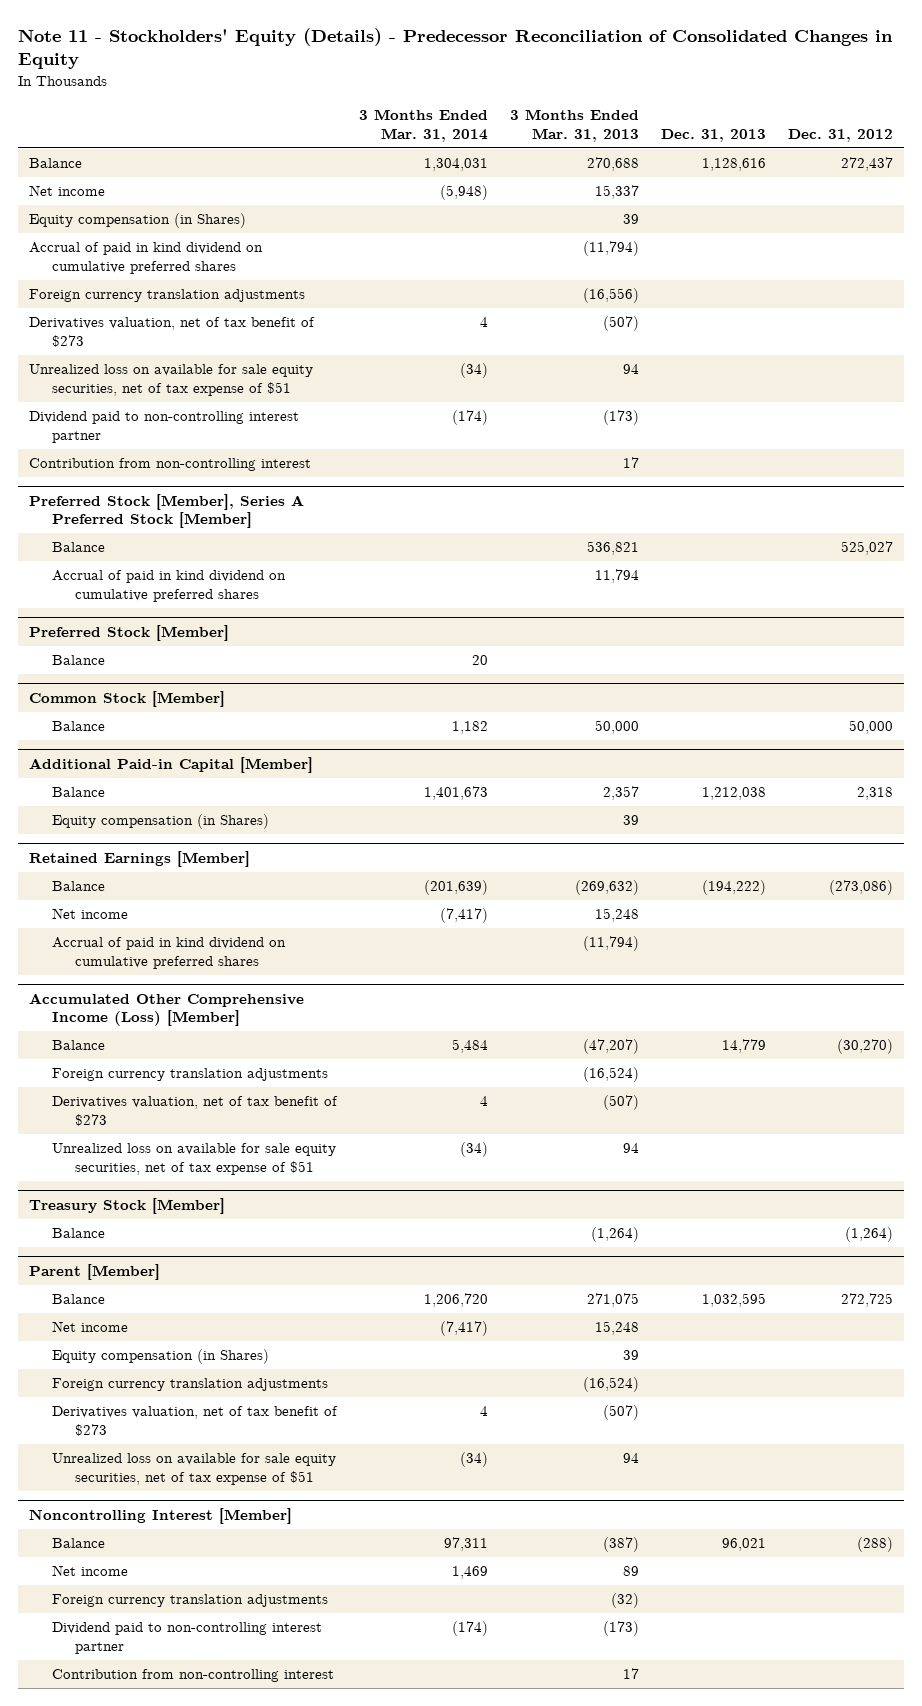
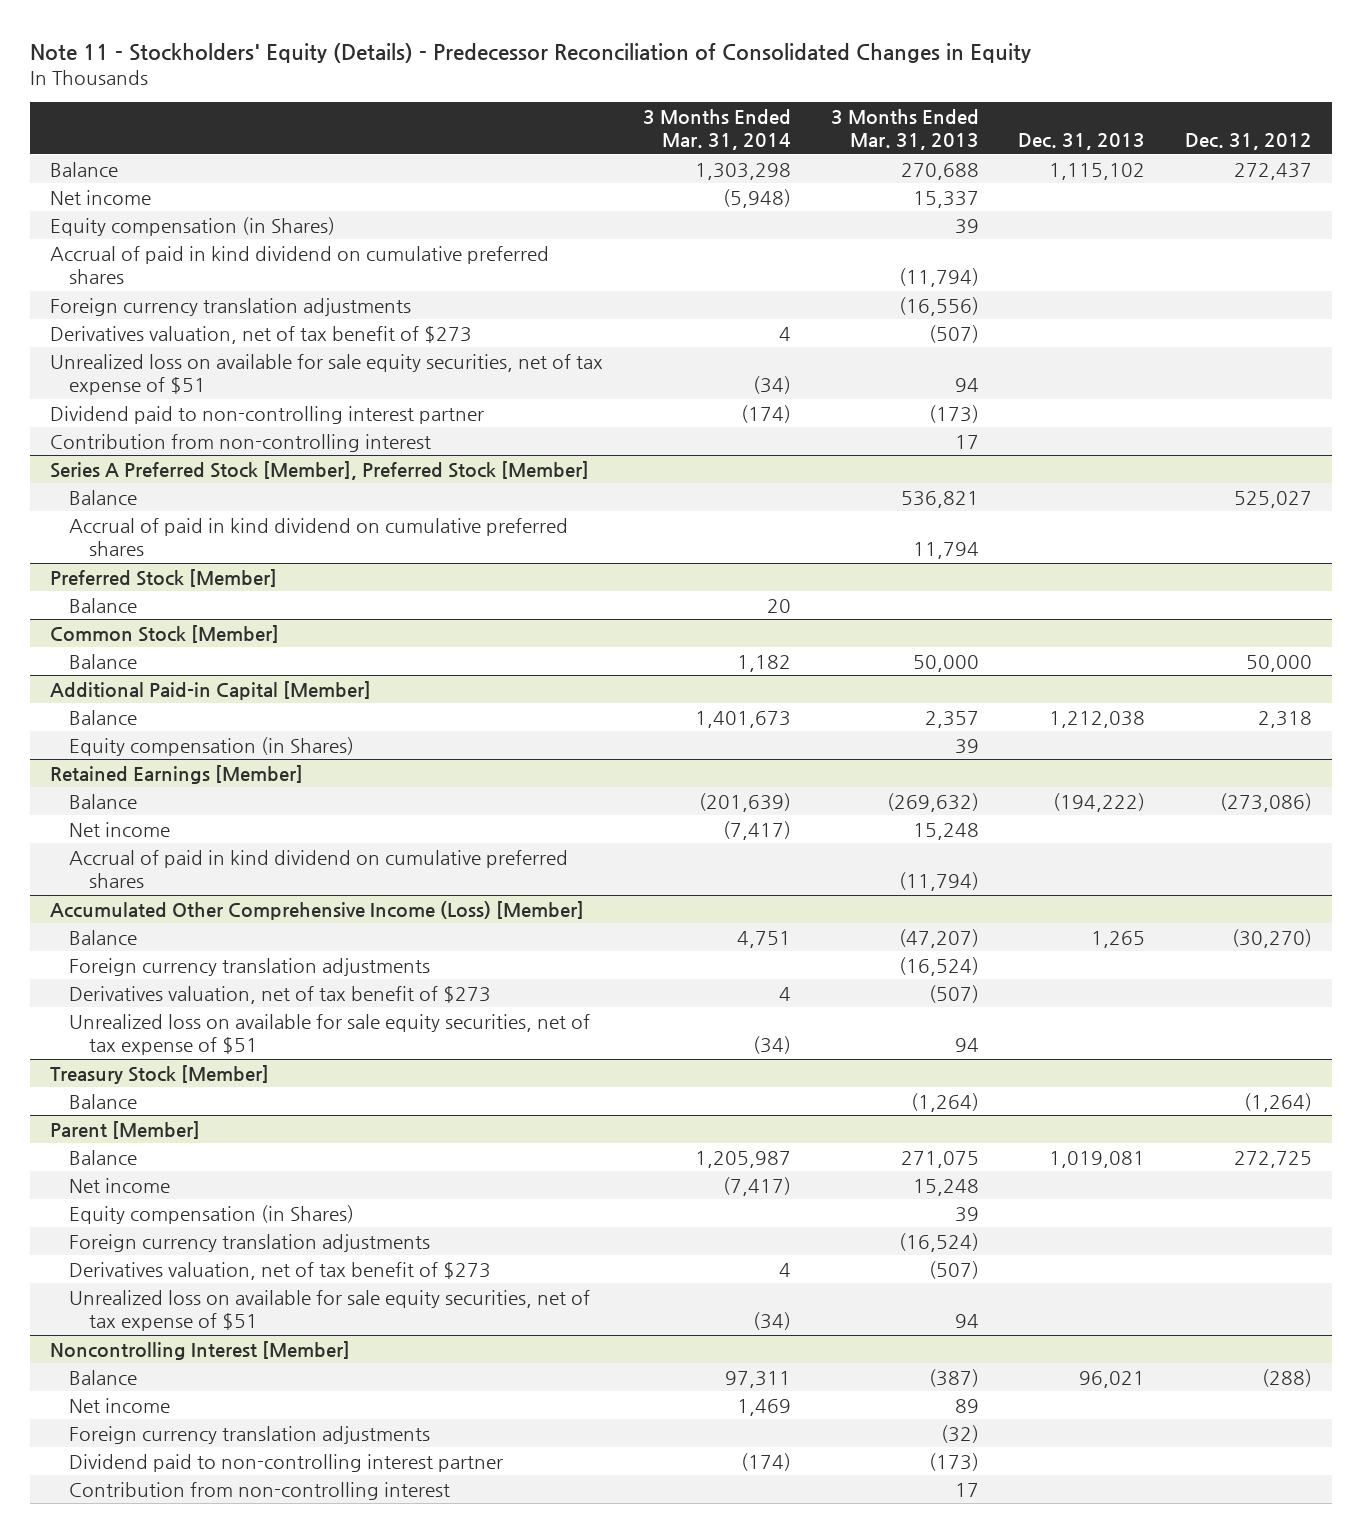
- Balance | 1,304,031 | 270,688 | 1,128,616 | 272,437
+ Balance | 1,303,298 | 270,688 | 1,115,102 | 272,437
- Preferred Stock [Member], Series A Preferred Stock [Member]
+ Series A Preferred Stock [Member], Preferred Stock [Member]
@ Accumulated Other Comprehensive Income (Loss) [Member]
- Balance | 5,484 | (47,207) | 14,779 | (30,270)
+ Balance | 4,751 | (47,207) | 1,265 | (30,270)
@ Parent [Member]
- Balance | 1,206,720 | 271,075 | 1,032,595 | 272,725
+ Balance | 1,205,987 | 271,075 | 1,019,081 | 272,725

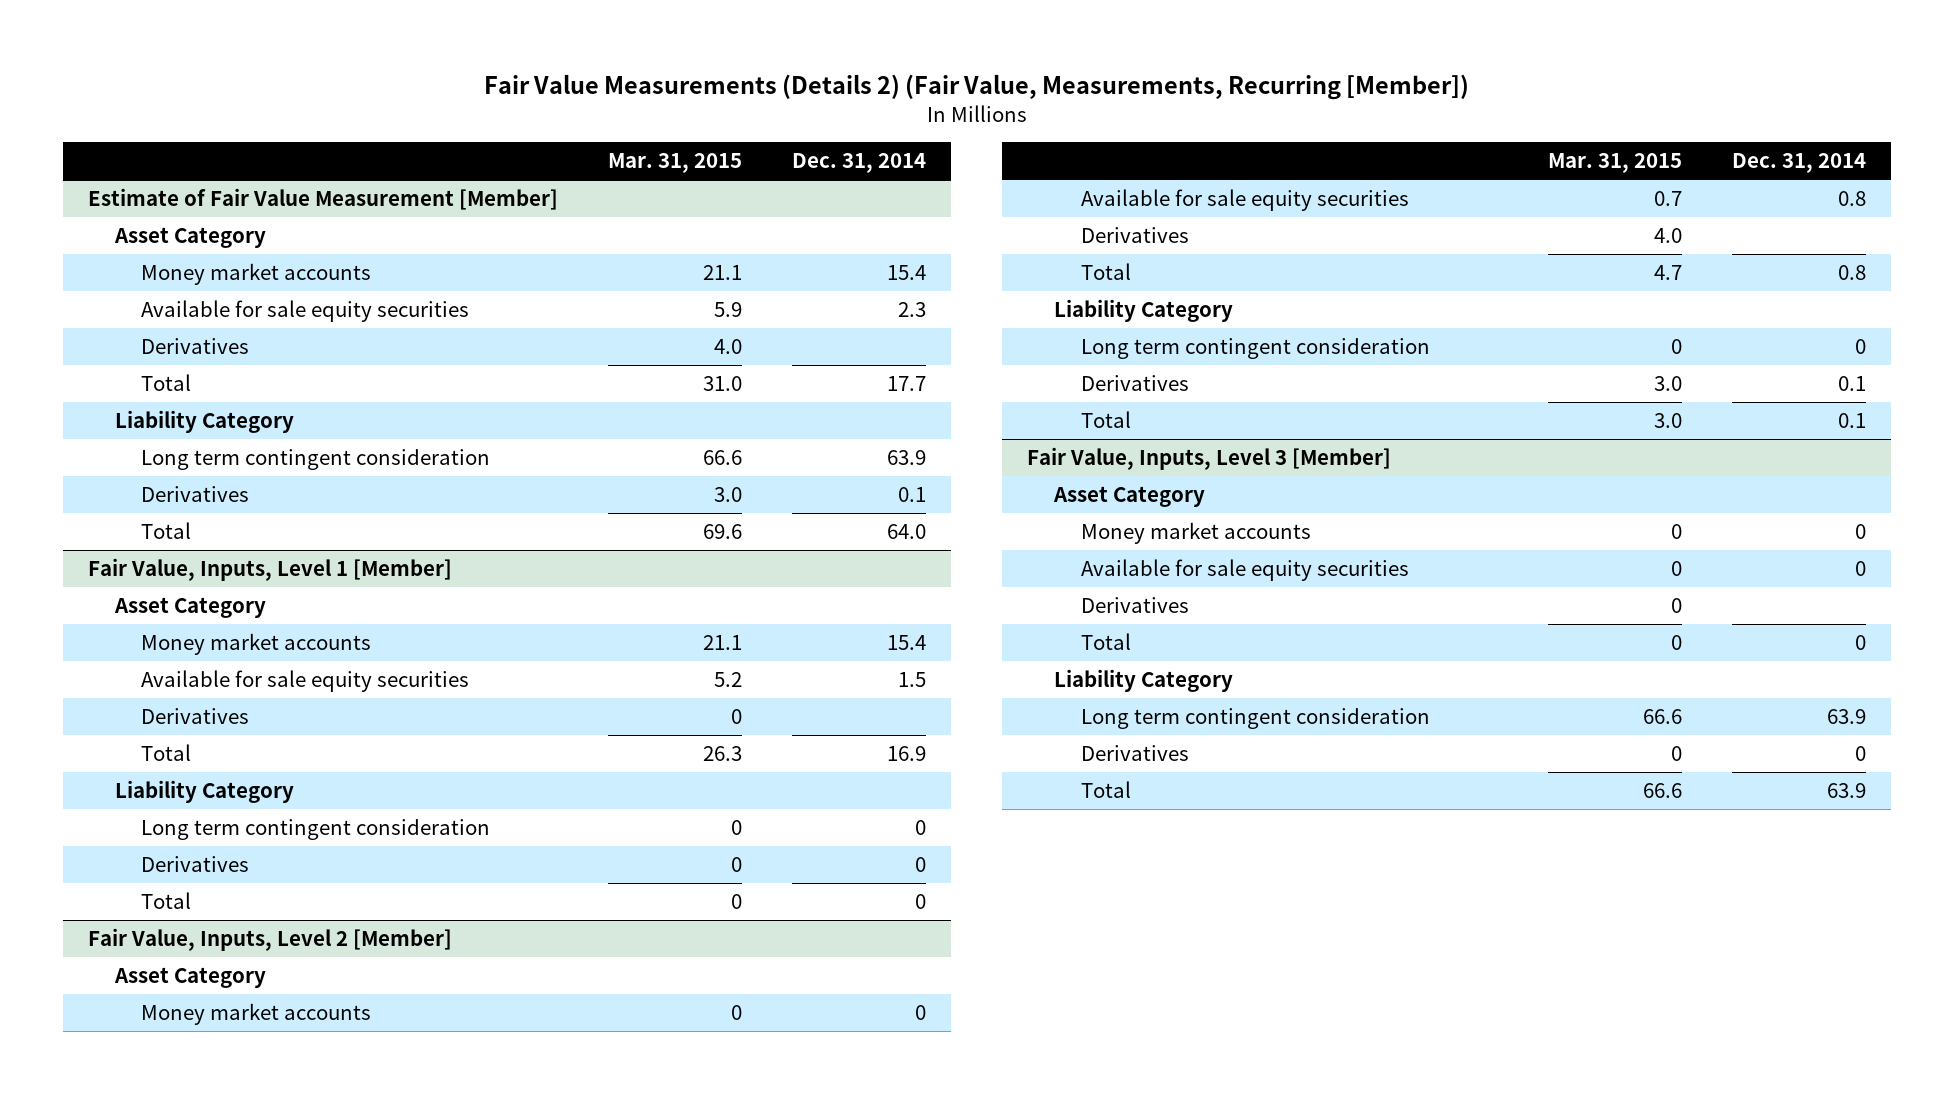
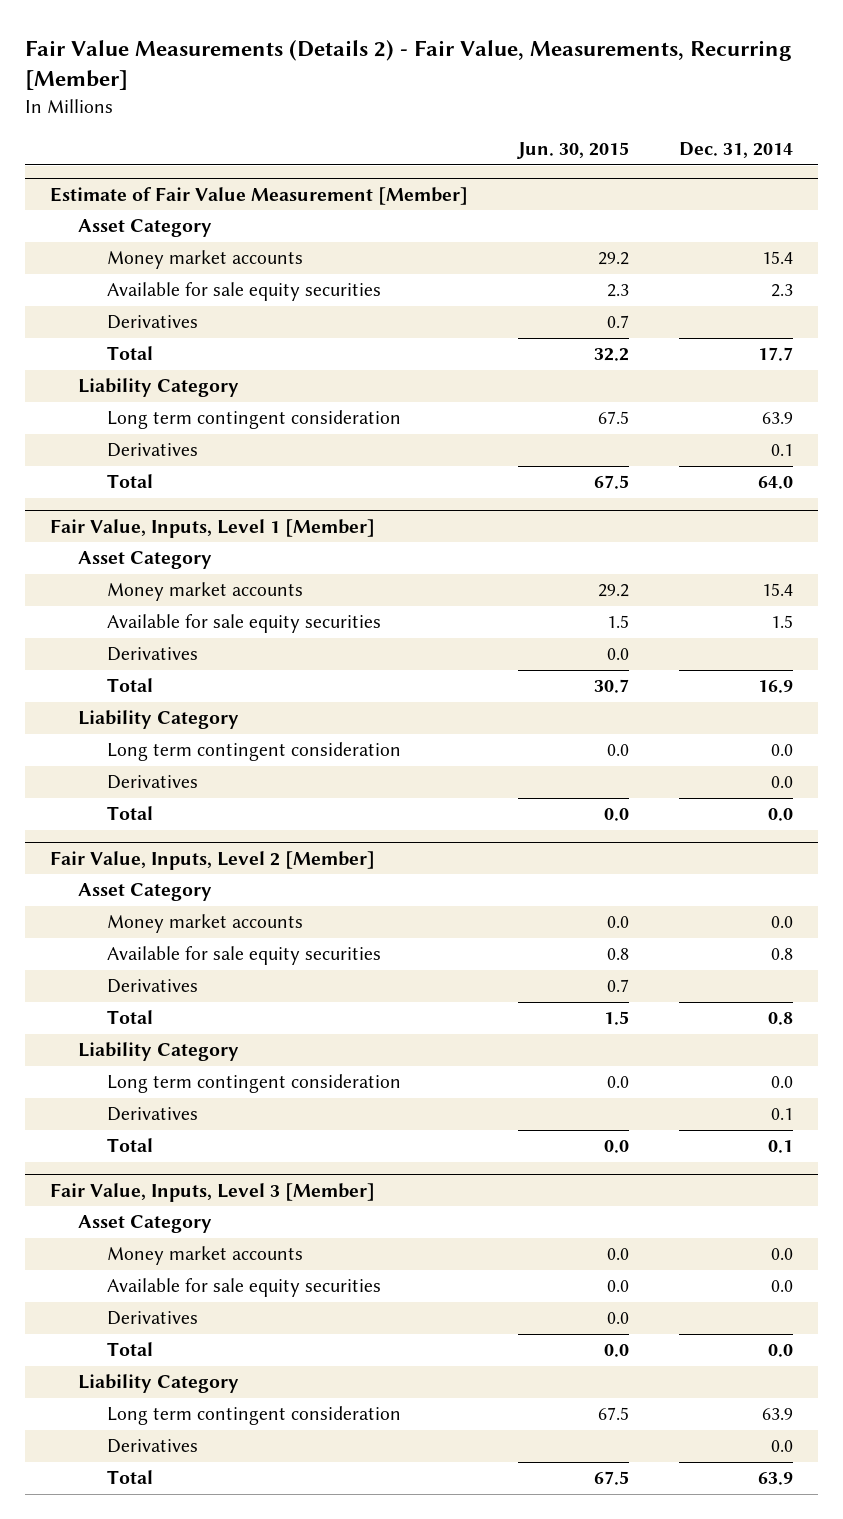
- Fair Value Measurements (Details 2) (Fair Value, Measurements, Recurring [Member])
+ Fair Value Measurements (Details 2) - Fair Value, Measurements, Recurring [Member]
- | Mar. 31, 2015 | Dec. 31, 2014
+ | Jun. 30, 2015 | Dec. 31, 2014
@ Fair Value, Inputs, Level 1 [Member]
- Long term contingent consideration | 0 | 0
- Derivatives | 0 | 0
- Total | 0 | 0
+ Long term contingent consideration | 0.0 | 0.0
+ Derivatives | | 0.0
+ Total | 0.0 | 0.0
@ Fair Value, Inputs, Level 2 [Member]
- Money market accounts | 0 | 0
+ Money market accounts | 0.0 | 0.0
- Long term contingent consideration | 0 | 0
+ Long term contingent consideration | 0.0 | 0.0
@ Fair Value, Inputs, Level 3 [Member]
- Money market accounts | 0 | 0
- Available for sale equity securities | 0 | 0
+ Money market accounts | 0.0 | 0.0
+ Available for sale equity securities | 0.0 | 0.0
- Total | 0 | 0
+ Total | 0.0 | 0.0
- Derivatives | 0 | 0
+ Derivatives | | 0.0

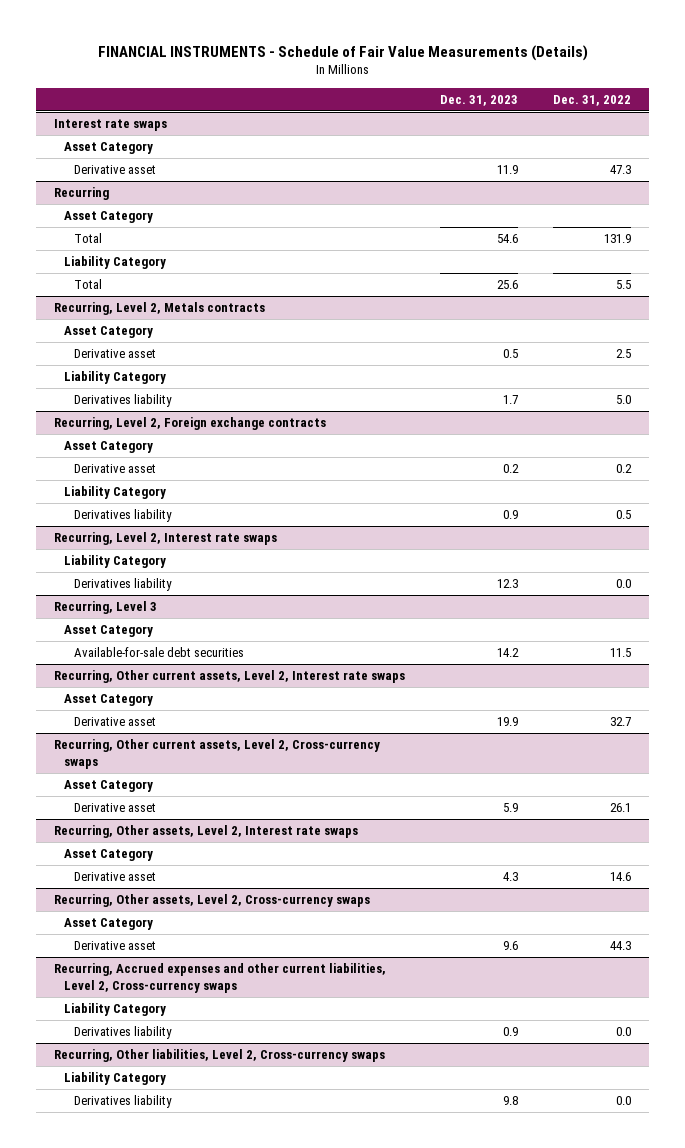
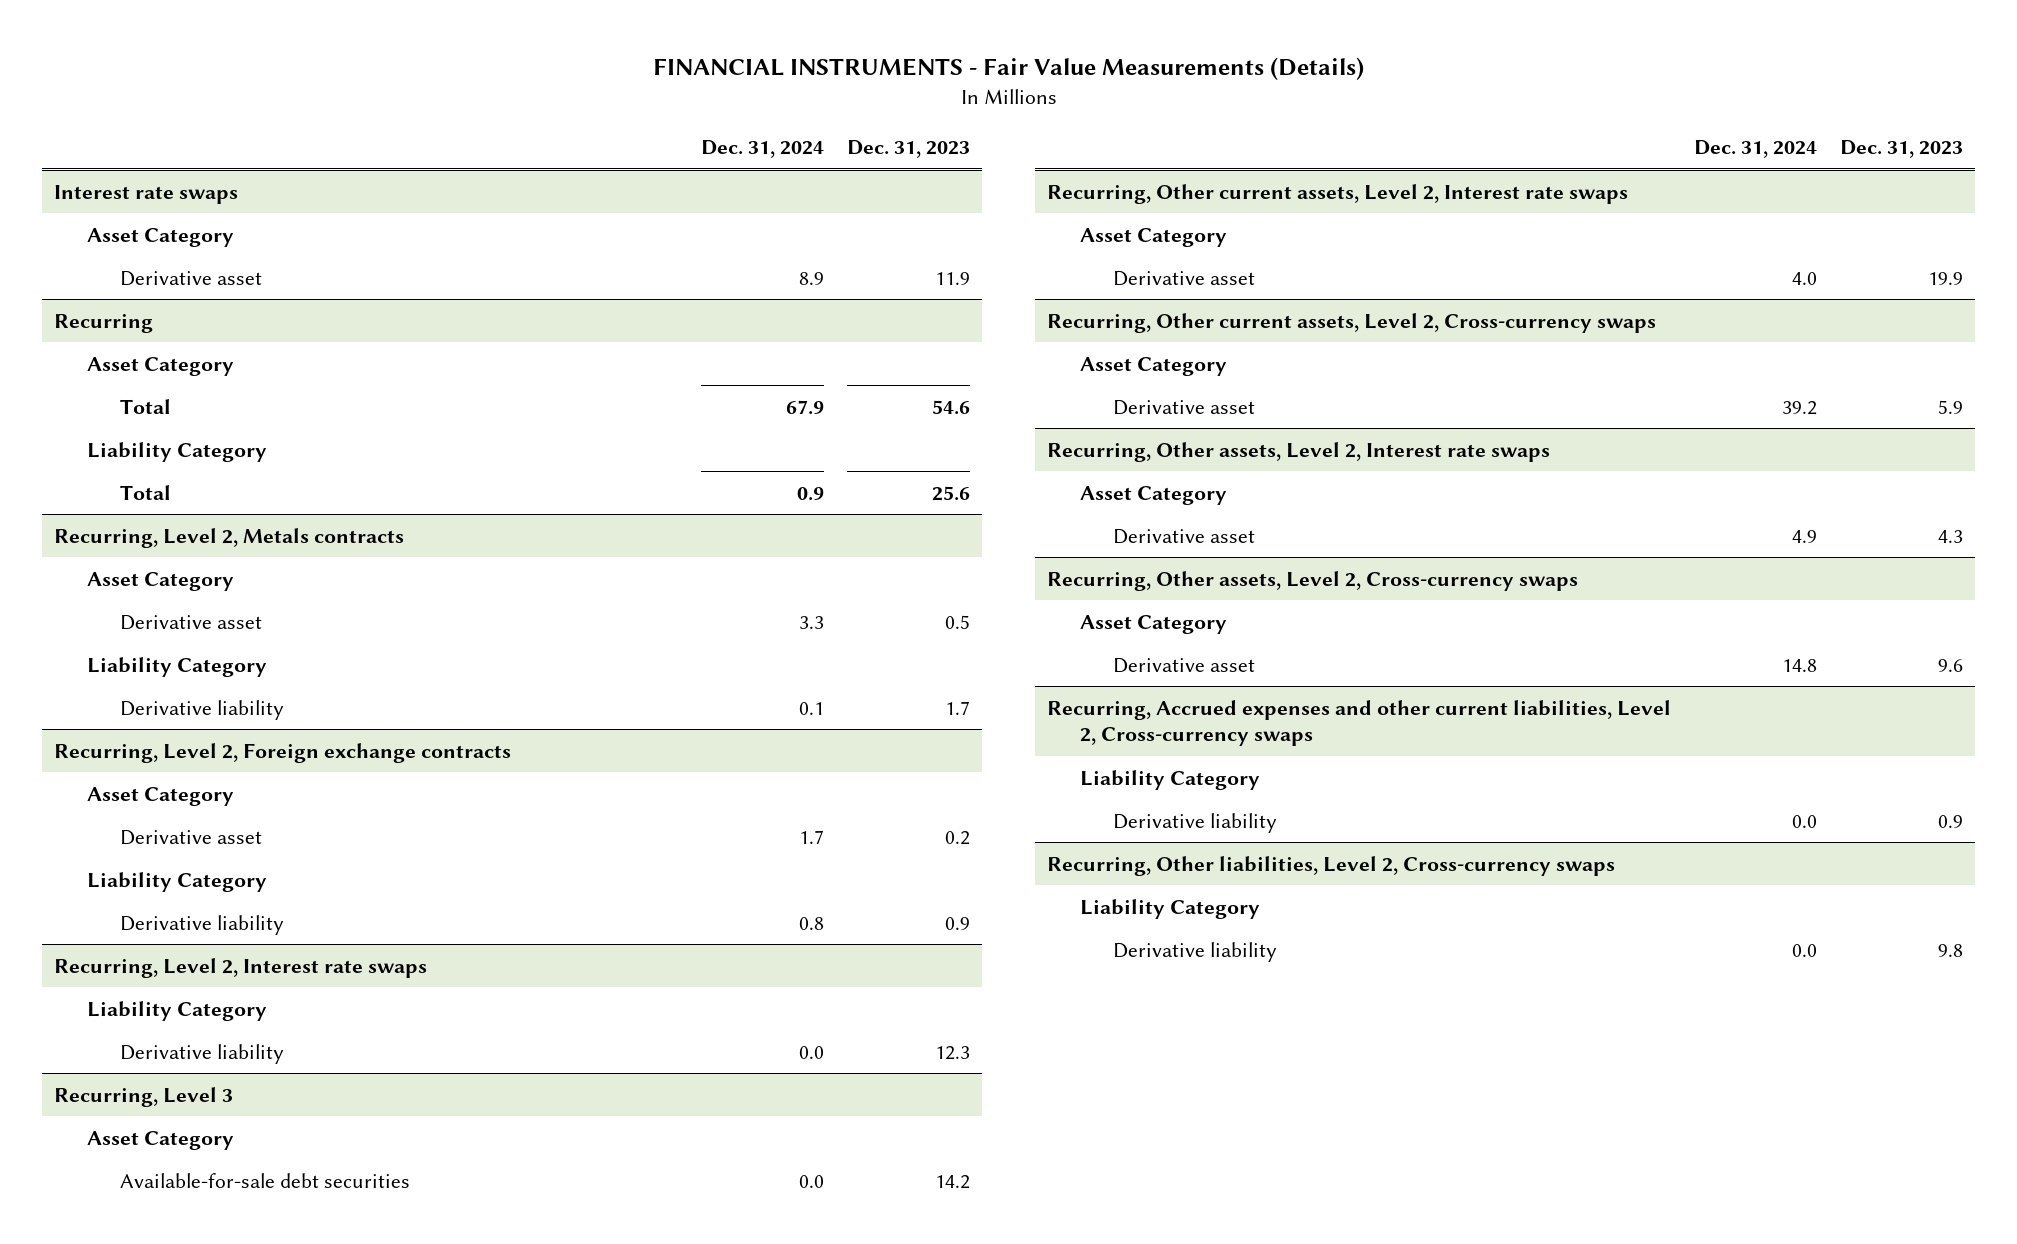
- FINANCIAL INSTRUMENTS - Schedule of Fair Value Measurements (Details)
+ FINANCIAL INSTRUMENTS - Fair Value Measurements (Details)
- | Dec. 31, 2023 | Dec. 31, 2022
+ | Dec. 31, 2024 | Dec. 31, 2023
@ Recurring, Level 2, Metals contracts
- Derivatives liability | 1.7 | 5.0
+ Derivative liability | 0.1 | 1.7
@ Recurring, Level 2, Foreign exchange contracts
- Derivatives liability | 0.9 | 0.5
+ Derivative liability | 0.8 | 0.9
@ Recurring, Level 2, Interest rate swaps
- Derivatives liability | 12.3 | 0.0
+ Derivative liability | 0.0 | 12.3
@ Recurring, Accrued expenses and other current liabilities, Level 2, Cross-currency swaps
- Derivatives liability | 0.9 | 0.0
+ Derivative liability | 0.0 | 0.9
@ Recurring, Other liabilities, Level 2, Cross-currency swaps
- Derivatives liability | 9.8 | 0.0
+ Derivative liability | 0.0 | 9.8

